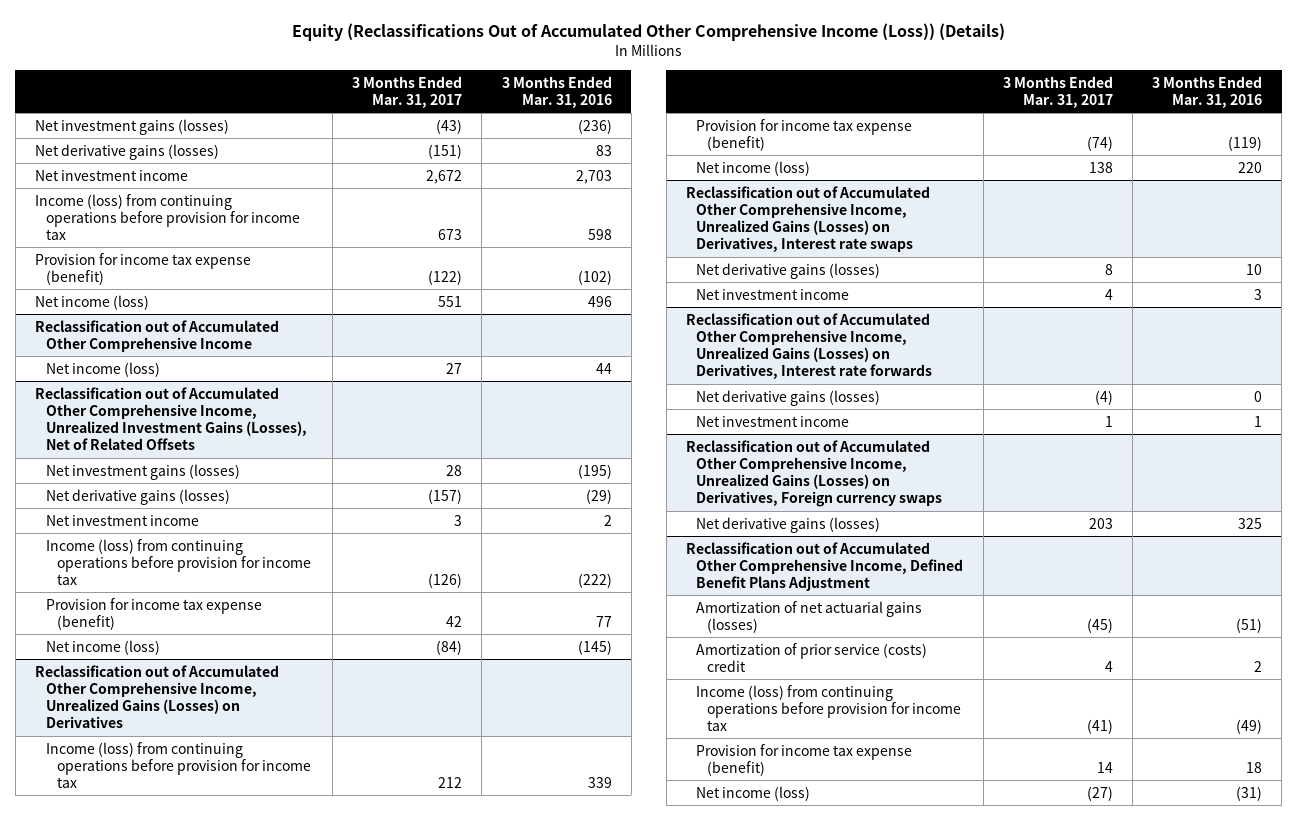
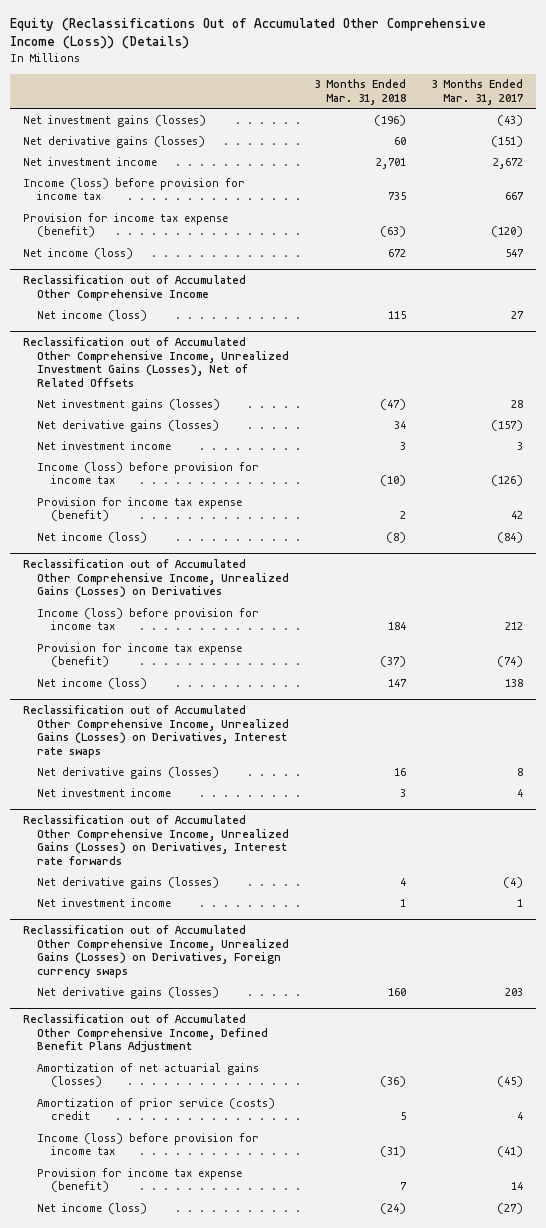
- | 3 Months Ended Mar. 31, 2017 | 3 Months Ended Mar. 31, 2016
+ | 3 Months Ended Mar. 31, 2018 | 3 Months Ended Mar. 31, 2017
- Income (loss) from continuing operations before provision for income tax | 673 | 598
- Provision for income tax expense (benefit) | (122) | (102)
- Net income (loss) | 551 | 496
+ Income (loss) before provision for income tax | 735 | 667
+ Provision for income tax expense (benefit) | (63) | (120)
+ Net income (loss) | 672 | 547
@ Reclassification out of Accumulated Other Comprehensive Income, Unrealized Investment Gains (Losses), Net of Related Offsets
- Income (loss) from continuing operations before provision for income tax | (126) | (222)
+ Income (loss) before provision for income tax | (10) | (126)
@ Reclassification out of Accumulated Other Comprehensive Income, Unrealized Gains (Losses) on Derivatives
- Income (loss) from continuing operations before provision for income tax | 212 | 339
+ Income (loss) before provision for income tax | 184 | 212
@ Reclassification out of Accumulated Other Comprehensive Income, Defined Benefit Plans Adjustment
- Income (loss) from continuing operations before provision for income tax | (41) | (49)
+ Income (loss) before provision for income tax | (31) | (41)

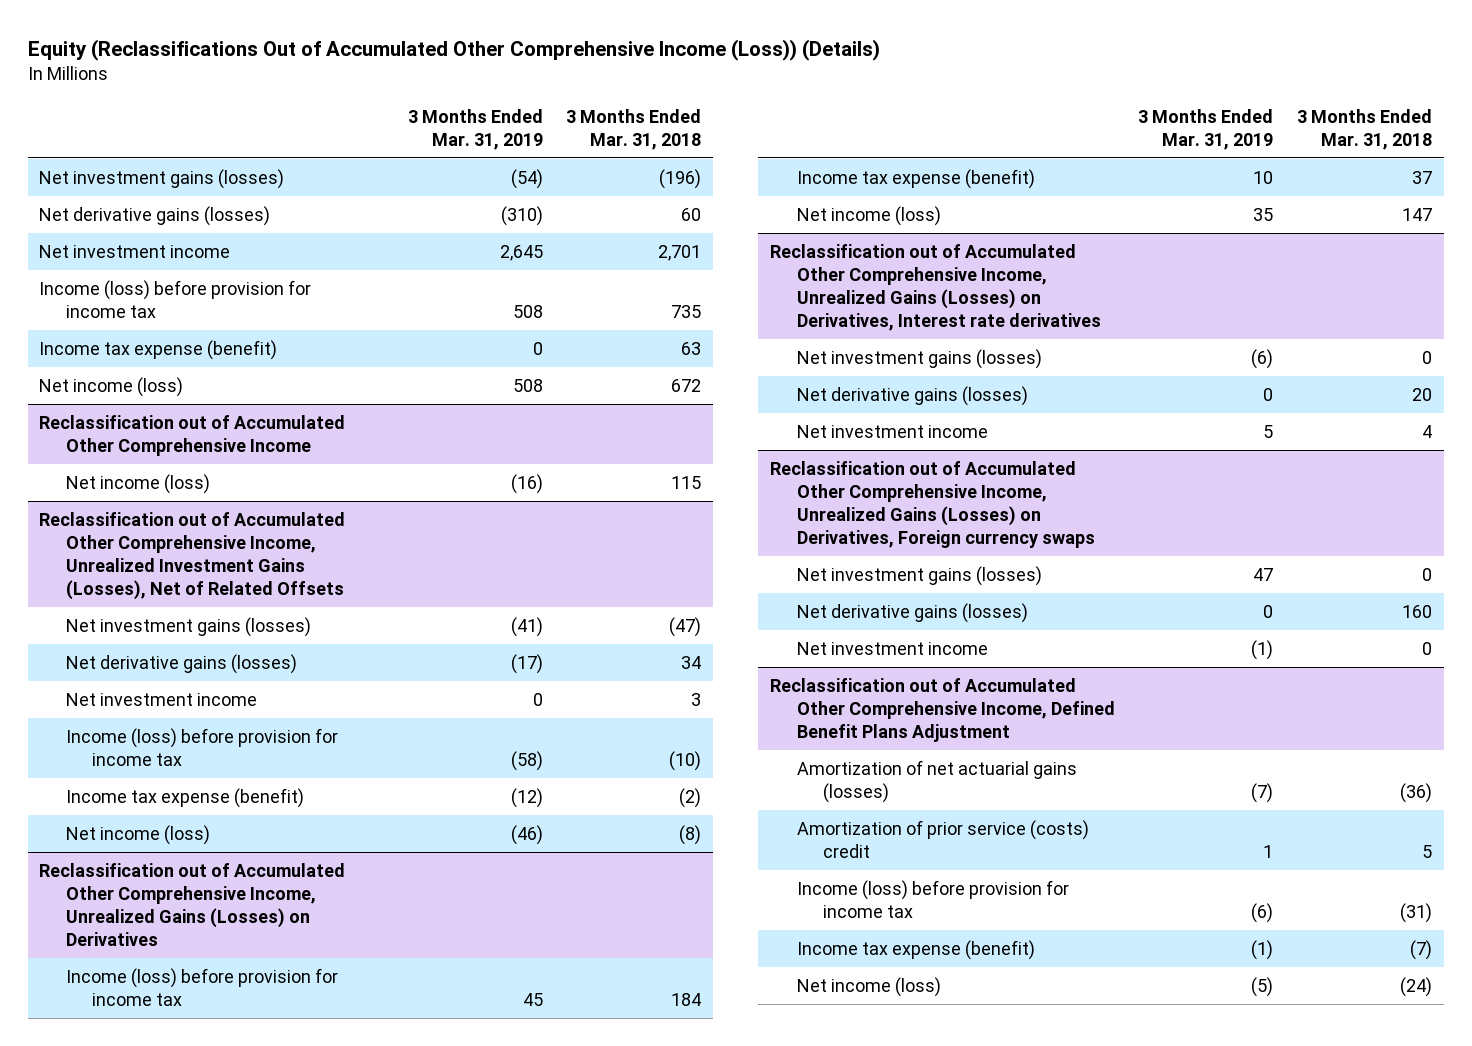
- | 3 Months Ended Mar. 31, 2018 | 3 Months Ended Mar. 31, 2017
+ | 3 Months Ended Mar. 31, 2019 | 3 Months Ended Mar. 31, 2018
- Provision for income tax expense (benefit) | (63) | (120)
+ Income tax expense (benefit) | 0 | 63
@ Reclassification out of Accumulated Other Comprehensive Income, Unrealized Investment Gains (Losses), Net of Related Offsets
- Provision for income tax expense (benefit) | 2 | 42
+ Income tax expense (benefit) | (12) | (2)
@ Reclassification out of Accumulated Other Comprehensive Income, Unrealized Gains (Losses) on Derivatives
- Provision for income tax expense (benefit) | (37) | (74)
+ Income tax expense (benefit) | 10 | 37
- Reclassification out of Accumulated Other Comprehensive Income, Unrealized Gains (Losses) on Derivatives, Interest rate swaps
- Net derivative gains (losses) | 16 | 8
- Net investment income | 3 | 4
- Reclassification out of Accumulated Other Comprehensive Income, Unrealized Gains (Losses) on Derivatives, Interest rate forwards
- Net derivative gains (losses) | 4 | (4)
- Net investment income | 1 | 1
+ Reclassification out of Accumulated Other Comprehensive Income, Unrealized Gains (Losses) on Derivatives, Interest rate derivatives
+ Net investment gains (losses) | (6) | 0
+ Net derivative gains (losses) | 0 | 20
+ Net investment income | 5 | 4
@ Reclassification out of Accumulated Other Comprehensive Income, Unrealized Gains (Losses) on Derivatives, Foreign currency swaps
+ Net investment gains (losses) | 47 | 0
+ Net investment income | (1) | 0
@ Reclassification out of Accumulated Other Comprehensive Income, Defined Benefit Plans Adjustment
- Provision for income tax expense (benefit) | 7 | 14
+ Income tax expense (benefit) | (1) | (7)

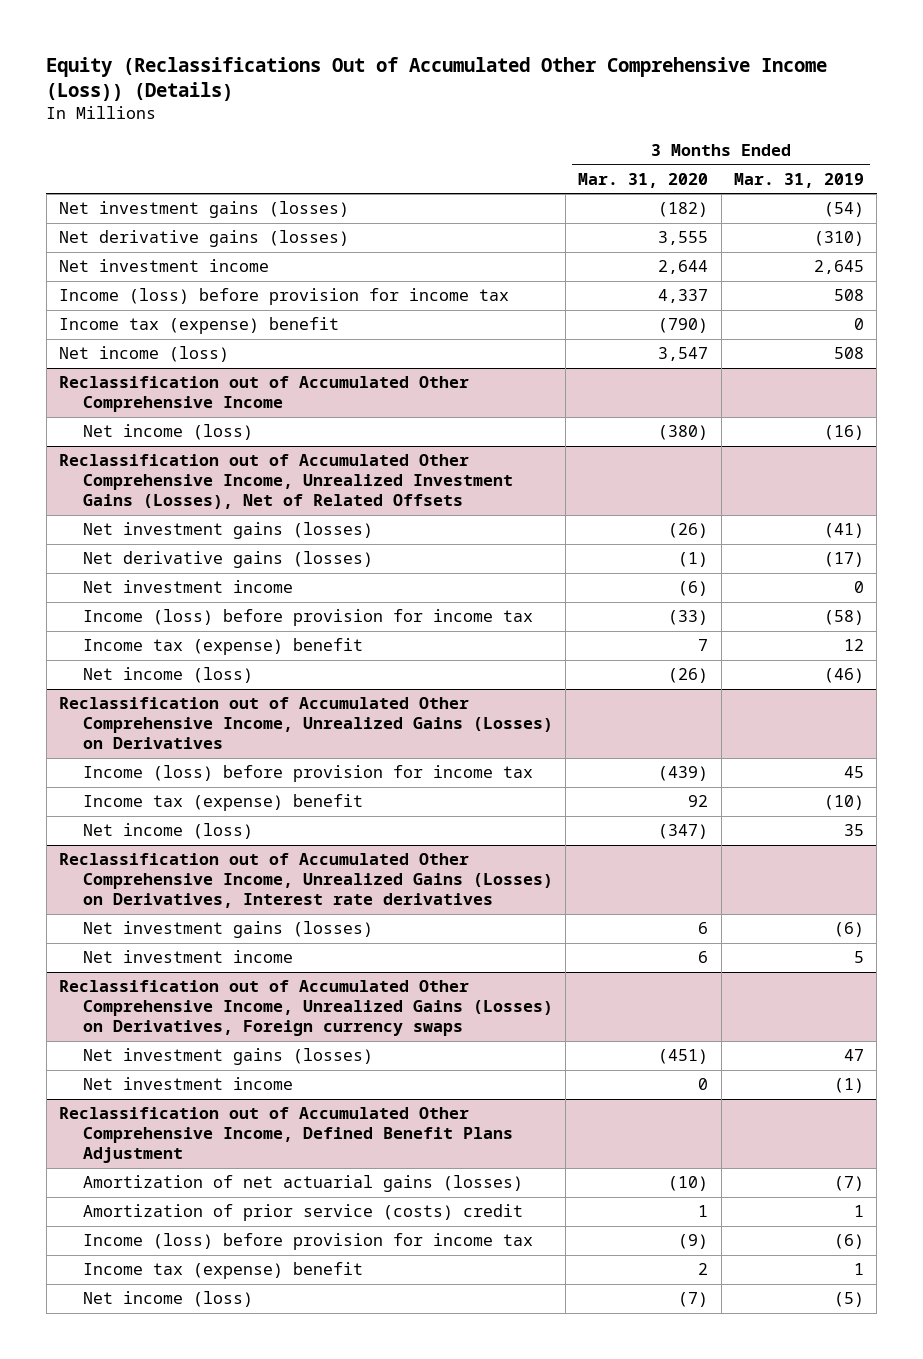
- | 3 Months Ended Mar. 31, 2019 | 3 Months Ended Mar. 31, 2018
+ | 3 Months Ended Mar. 31, 2020 | 3 Months Ended Mar. 31, 2019
- Income tax expense (benefit) | 0 | 63
+ Income tax (expense) benefit | (790) | 0
@ Reclassification out of Accumulated Other Comprehensive Income, Unrealized Investment Gains (Losses), Net of Related Offsets
- Income tax expense (benefit) | (12) | (2)
+ Income tax (expense) benefit | 7 | 12
@ Reclassification out of Accumulated Other Comprehensive Income, Unrealized Gains (Losses) on Derivatives
- Income tax expense (benefit) | 10 | 37
+ Income tax (expense) benefit | 92 | (10)
@ Reclassification out of Accumulated Other Comprehensive Income, Unrealized Gains (Losses) on Derivatives, Interest rate derivatives
- Net derivative gains (losses) | 0 | 20
@ Reclassification out of Accumulated Other Comprehensive Income, Unrealized Gains (Losses) on Derivatives, Foreign currency swaps
- Net derivative gains (losses) | 0 | 160
@ Reclassification out of Accumulated Other Comprehensive Income, Defined Benefit Plans Adjustment
- Income tax expense (benefit) | (1) | (7)
+ Income tax (expense) benefit | 2 | 1

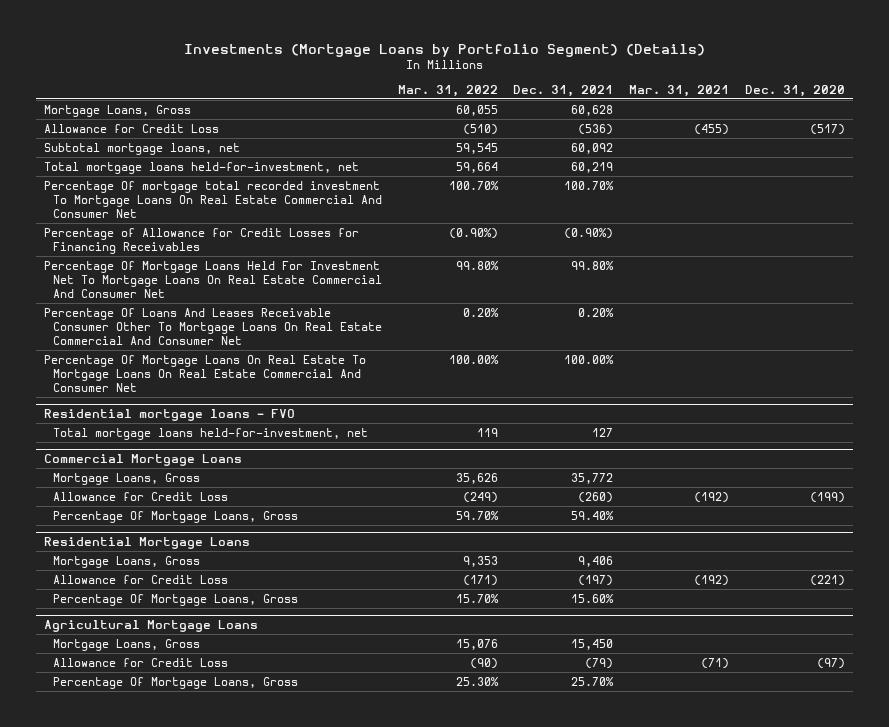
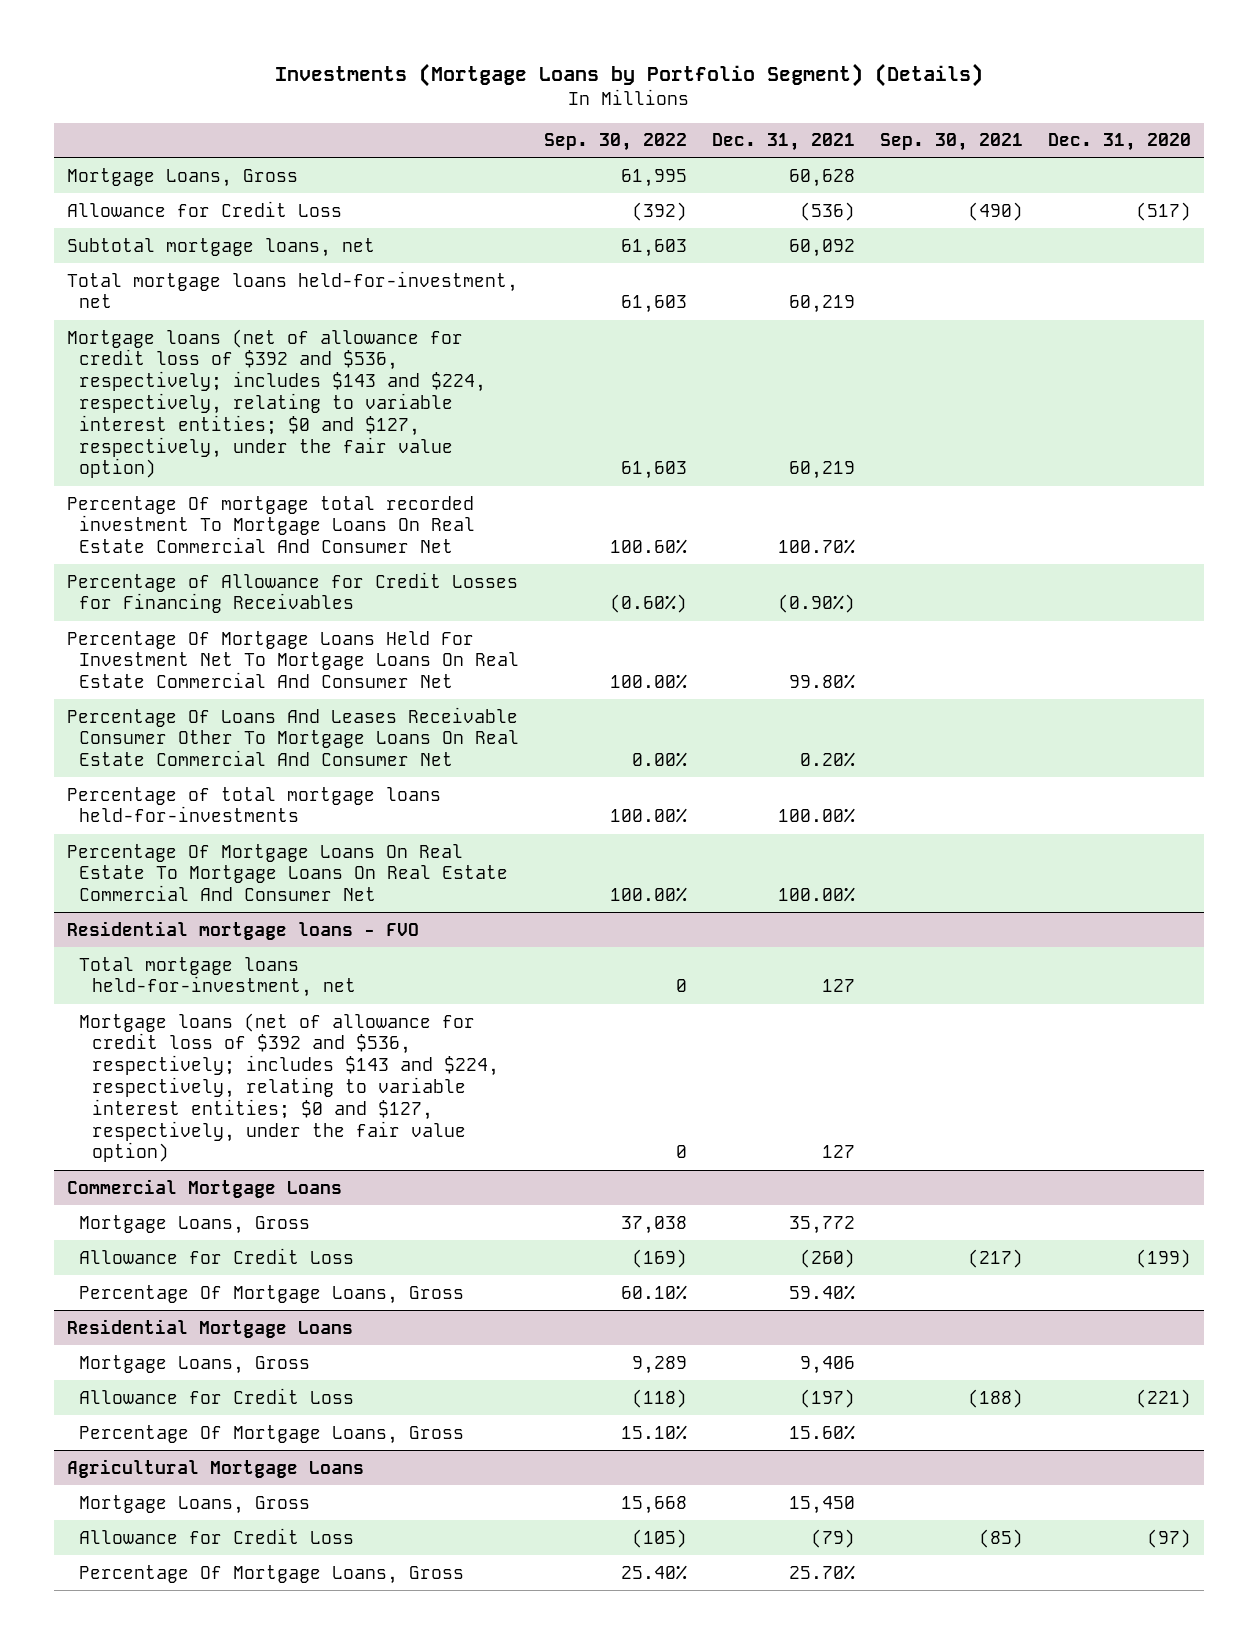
- | Mar. 31, 2022 | Dec. 31, 2021 | Mar. 31, 2021 | Dec. 31, 2020
+ | Sep. 30, 2022 | Dec. 31, 2021 | Sep. 30, 2021 | Dec. 31, 2020
+ Mortgage loans (net of allowance for credit loss of $392 and $536, respectively; includes $143 and $224, respectively, relating to variable interest entities; $0 and $127, respectively, under the fair value option) | 61,603 | 60,219 | |
+ Percentage of total mortgage loans held-for-investments | 100.00% | 100.00% | |
@ Residential mortgage loans - FVO
+ Mortgage loans (net of allowance for credit loss of $392 and $536, respectively; includes $143 and $224, respectively, relating to variable interest entities; $0 and $127, respectively, under the fair value option) | 0 | 127 | |

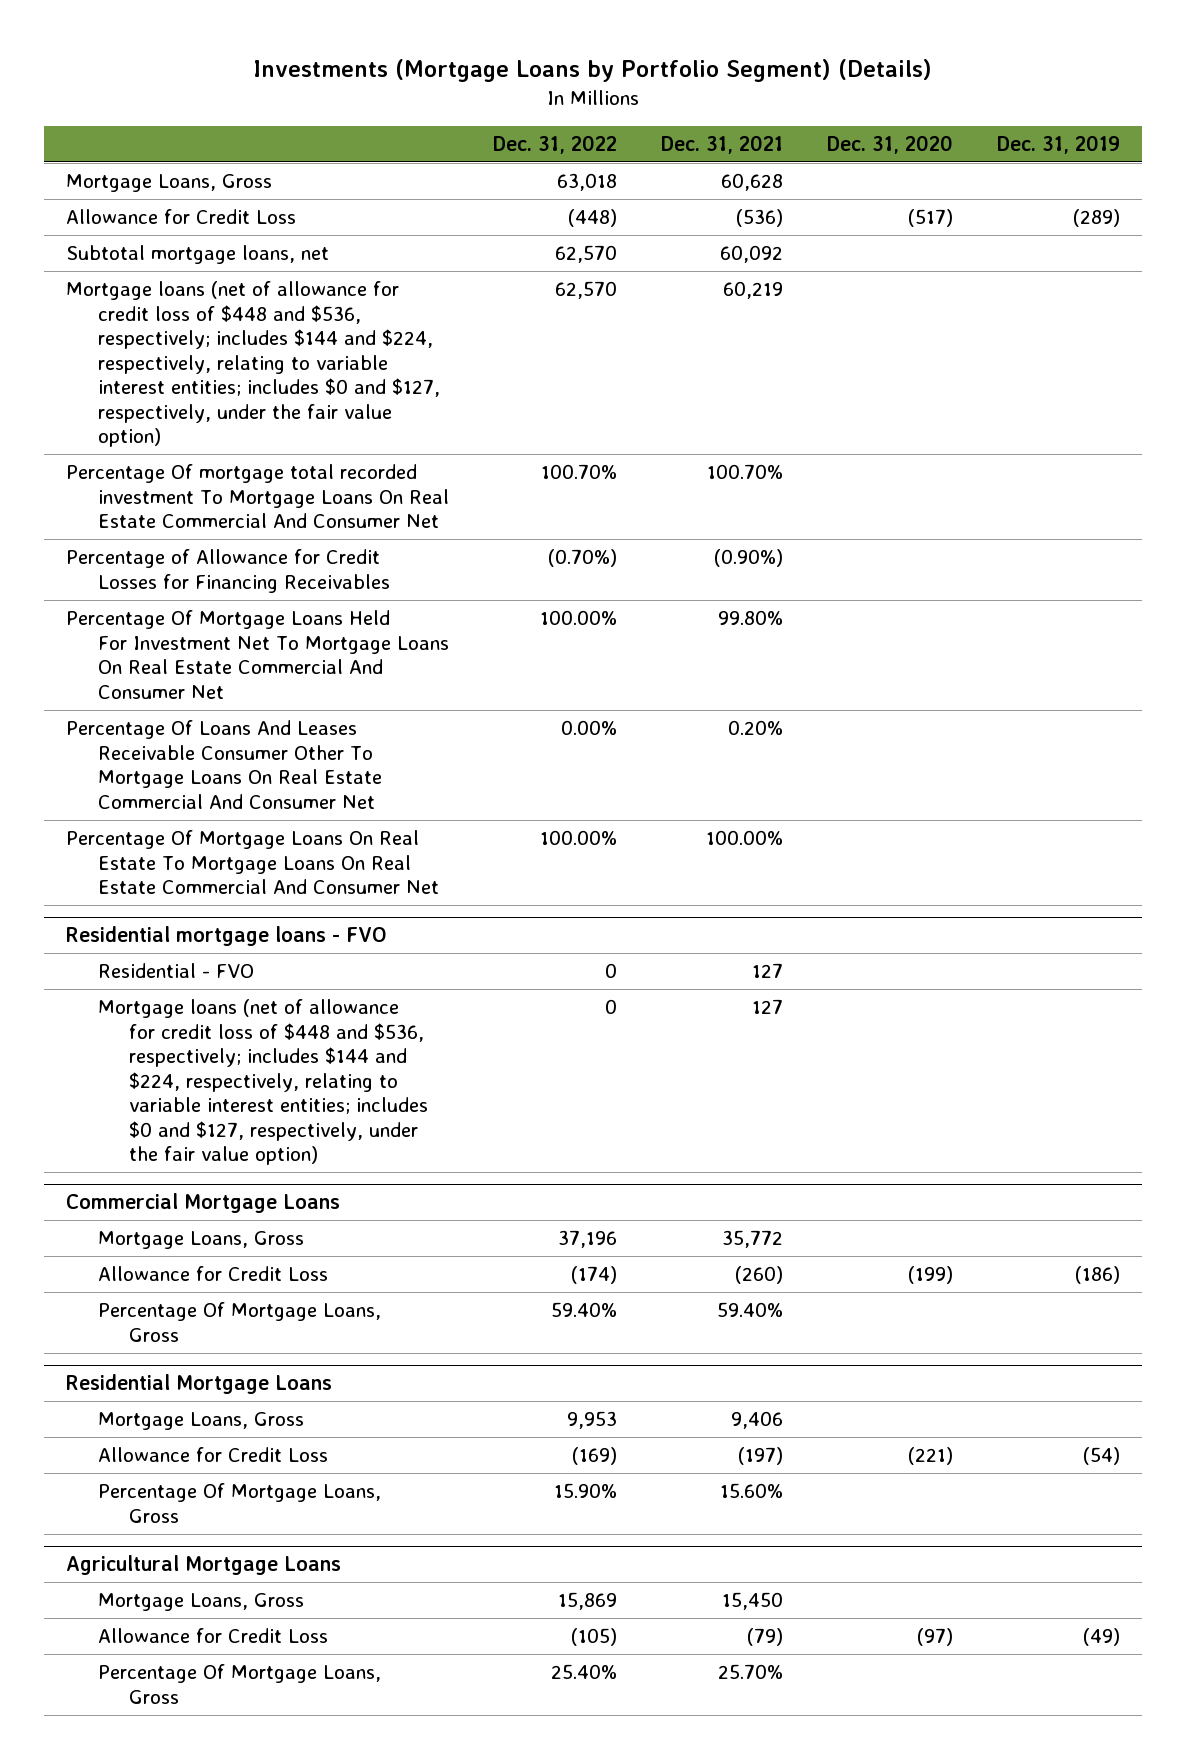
- | Sep. 30, 2022 | Dec. 31, 2021 | Sep. 30, 2021 | Dec. 31, 2020
+ | Dec. 31, 2022 | Dec. 31, 2021 | Dec. 31, 2020 | Dec. 31, 2019
- Total mortgage loans held-for-investment, net | 61,603 | 60,219 | |
- Mortgage loans (net of allowance for credit loss of $392 and $536, respectively; includes $143 and $224, respectively, relating to variable interest entities; $0 and $127, respectively, under the fair value option) | 61,603 | 60,219 | |
+ Mortgage loans (net of allowance for credit loss of $448 and $536, respectively; includes $144 and $224, respectively, relating to variable interest entities; includes $0 and $127, respectively, under the fair value option) | 62,570 | 60,219 | |
- Percentage of total mortgage loans held-for-investments | 100.00% | 100.00% | |
@ Residential mortgage loans - FVO
- Total mortgage loans held-for-investment, net | 0 | 127 | |
- Mortgage loans (net of allowance for credit loss of $392 and $536, respectively; includes $143 and $224, respectively, relating to variable interest entities; $0 and $127, respectively, under the fair value option) | 0 | 127 | |
+ Residential - FVO | 0 | 127 | |
+ Mortgage loans (net of allowance for credit loss of $448 and $536, respectively; includes $144 and $224, respectively, relating to variable interest entities; includes $0 and $127, respectively, under the fair value option) | 0 | 127 | |

